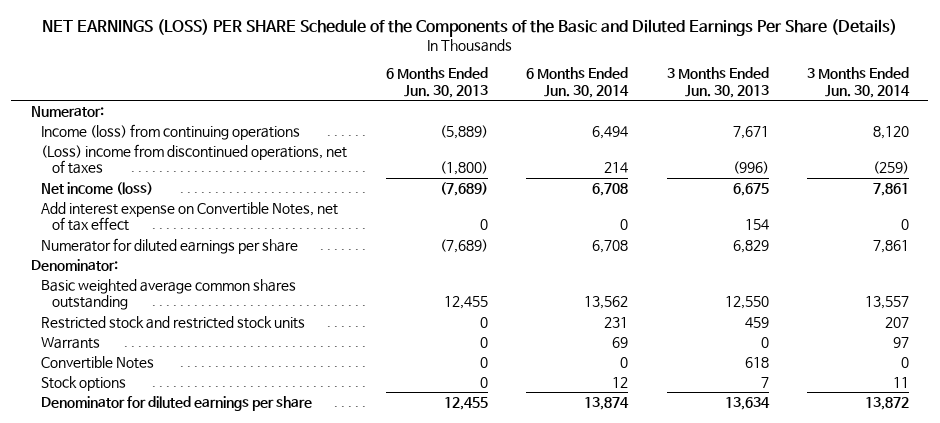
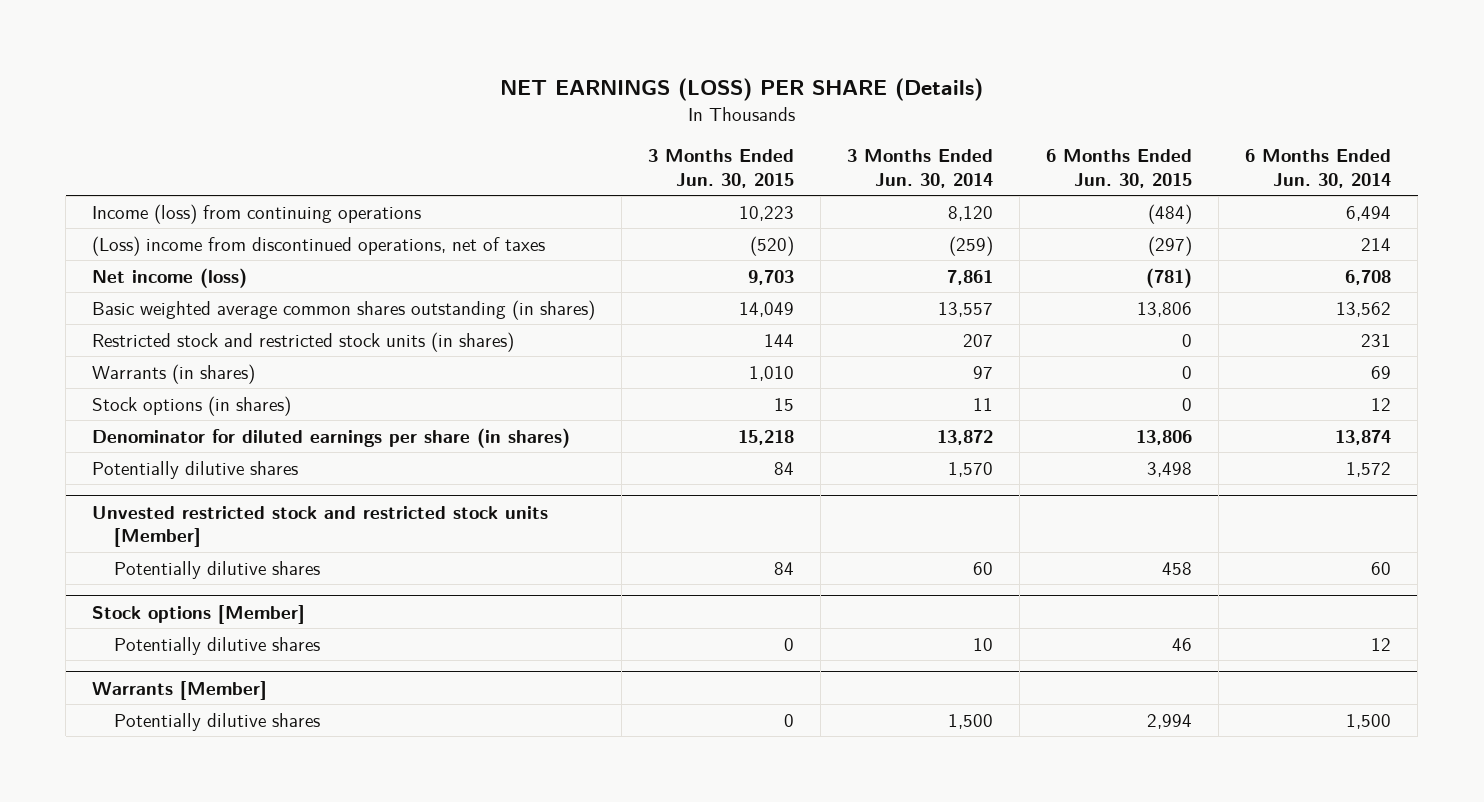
- NET EARNINGS (LOSS) PER SHARE Schedule of the Components of the Basic and Diluted Earnings Per Share (Details)
+ NET EARNINGS (LOSS) PER SHARE (Details)
- | 6 Months Ended Jun. 30, 2013 | 6 Months Ended Jun. 30, 2014 | 3 Months Ended Jun. 30, 2013 | 3 Months Ended Jun. 30, 2014
+ | 3 Months Ended Jun. 30, 2015 | 3 Months Ended Jun. 30, 2014 | 6 Months Ended Jun. 30, 2015 | 6 Months Ended Jun. 30, 2014
- Numerator:
- Add interest expense on Convertible Notes, net of tax effect | 0 | 0 | 154 | 0
- Numerator for diluted earnings per share | (7,689) | 6,708 | 6,829 | 7,861
- Denominator:
- Basic weighted average common shares outstanding | 12,455 | 13,562 | 12,550 | 13,557
- Restricted stock and restricted stock units | 0 | 231 | 459 | 207
- Warrants | 0 | 69 | 0 | 97
- Convertible Notes | 0 | 0 | 618 | 0
- Stock options | 0 | 12 | 7 | 11
- Denominator for diluted earnings per share | 12,455 | 13,874 | 13,634 | 13,872
+ Basic weighted average common shares outstanding (in shares) | 14,049 | 13,557 | 13,806 | 13,562
+ Restricted stock and restricted stock units (in shares) | 144 | 207 | 0 | 231
+ Warrants (in shares) | 1,010 | 97 | 0 | 69
+ Stock options (in shares) | 15 | 11 | 0 | 12
+ Denominator for diluted earnings per share (in shares) | 15,218 | 13,872 | 13,806 | 13,874
+ Potentially dilutive shares | 84 | 1,570 | 3,498 | 1,572
+ Unvested restricted stock and restricted stock units [Member]
+ Potentially dilutive shares | 84 | 60 | 458 | 60
+ Stock options [Member]
+ Potentially dilutive shares | 0 | 10 | 46 | 12
+ Warrants [Member]
+ Potentially dilutive shares | 0 | 1,500 | 2,994 | 1,500

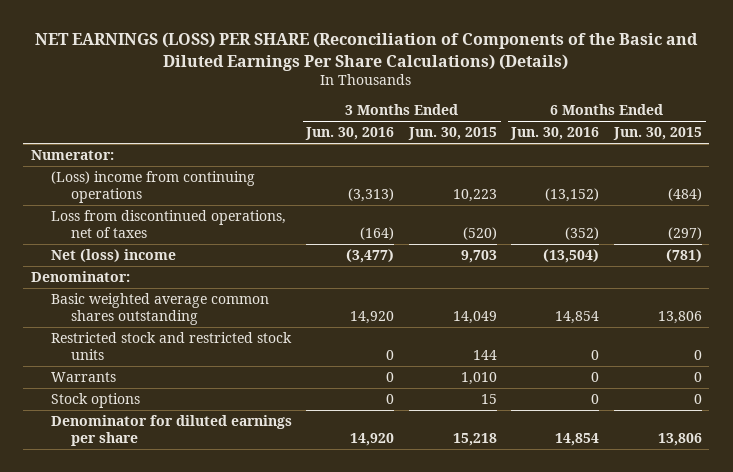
- NET EARNINGS (LOSS) PER SHARE (Details)
+ NET EARNINGS (LOSS) PER SHARE (Reconciliation of Components of the Basic and Diluted Earnings Per Share Calculations) (Details)
- | 3 Months Ended Jun. 30, 2015 | 3 Months Ended Jun. 30, 2014 | 6 Months Ended Jun. 30, 2015 | 6 Months Ended Jun. 30, 2014
+ | 3 Months Ended Jun. 30, 2016 | 3 Months Ended Jun. 30, 2015 | 6 Months Ended Jun. 30, 2016 | 6 Months Ended Jun. 30, 2015
- Income (loss) from continuing operations | 10,223 | 8,120 | (484) | 6,494
- (Loss) income from discontinued operations, net of taxes | (520) | (259) | (297) | 214
- Net income (loss) | 9,703 | 7,861 | (781) | 6,708
- Basic weighted average common shares outstanding (in shares) | 14,049 | 13,557 | 13,806 | 13,562
- Restricted stock and restricted stock units (in shares) | 144 | 207 | 0 | 231
- Warrants (in shares) | 1,010 | 97 | 0 | 69
- Stock options (in shares) | 15 | 11 | 0 | 12
- Denominator for diluted earnings per share (in shares) | 15,218 | 13,872 | 13,806 | 13,874
- Potentially dilutive shares | 84 | 1,570 | 3,498 | 1,572
- Unvested restricted stock and restricted stock units [Member]
- Potentially dilutive shares | 84 | 60 | 458 | 60
- Stock options [Member]
- Potentially dilutive shares | 0 | 10 | 46 | 12
- Warrants [Member]
- Potentially dilutive shares | 0 | 1,500 | 2,994 | 1,500
+ Numerator:
+ (Loss) income from continuing operations | (3,313) | 10,223 | (13,152) | (484)
+ Loss from discontinued operations, net of taxes | (164) | (520) | (352) | (297)
+ Net (loss) income | (3,477) | 9,703 | (13,504) | (781)
+ Denominator:
+ Basic weighted average common shares outstanding | 14,920 | 14,049 | 14,854 | 13,806
+ Restricted stock and restricted stock units | 0 | 144 | 0 | 0
+ Warrants | 0 | 1,010 | 0 | 0
+ Stock options | 0 | 15 | 0 | 0
+ Denominator for diluted earnings per share | 14,920 | 15,218 | 14,854 | 13,806

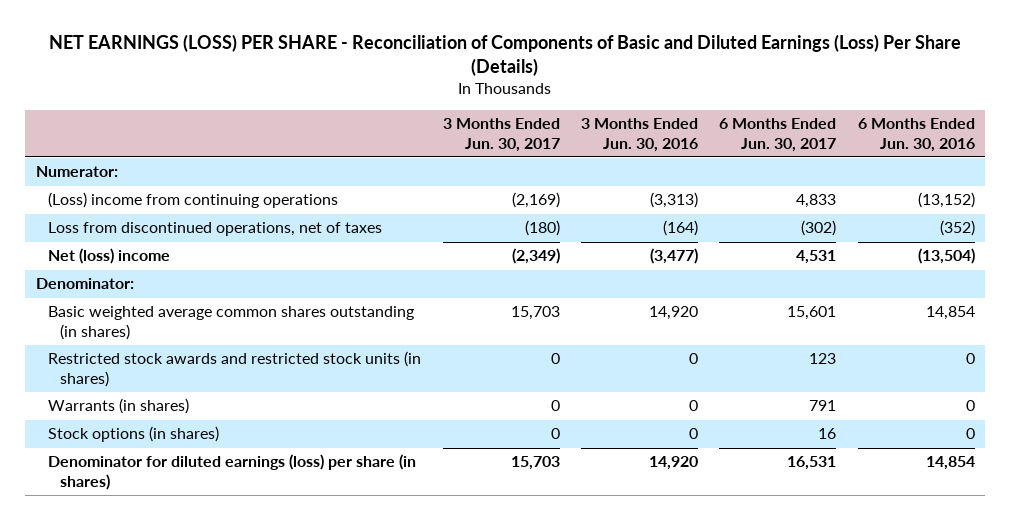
- NET EARNINGS (LOSS) PER SHARE (Reconciliation of Components of the Basic and Diluted Earnings Per Share Calculations) (Details)
+ NET EARNINGS (LOSS) PER SHARE - Reconciliation of Components of Basic and Diluted Earnings (Loss) Per Share (Details)
- | 3 Months Ended Jun. 30, 2016 | 3 Months Ended Jun. 30, 2015 | 6 Months Ended Jun. 30, 2016 | 6 Months Ended Jun. 30, 2015
+ | 3 Months Ended Jun. 30, 2017 | 3 Months Ended Jun. 30, 2016 | 6 Months Ended Jun. 30, 2017 | 6 Months Ended Jun. 30, 2016
- Basic weighted average common shares outstanding | 14,920 | 14,049 | 14,854 | 13,806
- Restricted stock and restricted stock units | 0 | 144 | 0 | 0
- Warrants | 0 | 1,010 | 0 | 0
- Stock options | 0 | 15 | 0 | 0
- Denominator for diluted earnings per share | 14,920 | 15,218 | 14,854 | 13,806
+ Basic weighted average common shares outstanding (in shares) | 15,703 | 14,920 | 15,601 | 14,854
+ Restricted stock awards and restricted stock units (in shares) | 0 | 0 | 123 | 0
+ Warrants (in shares) | 0 | 0 | 791 | 0
+ Stock options (in shares) | 0 | 0 | 16 | 0
+ Denominator for diluted earnings (loss) per share (in shares) | 15,703 | 14,920 | 16,531 | 14,854

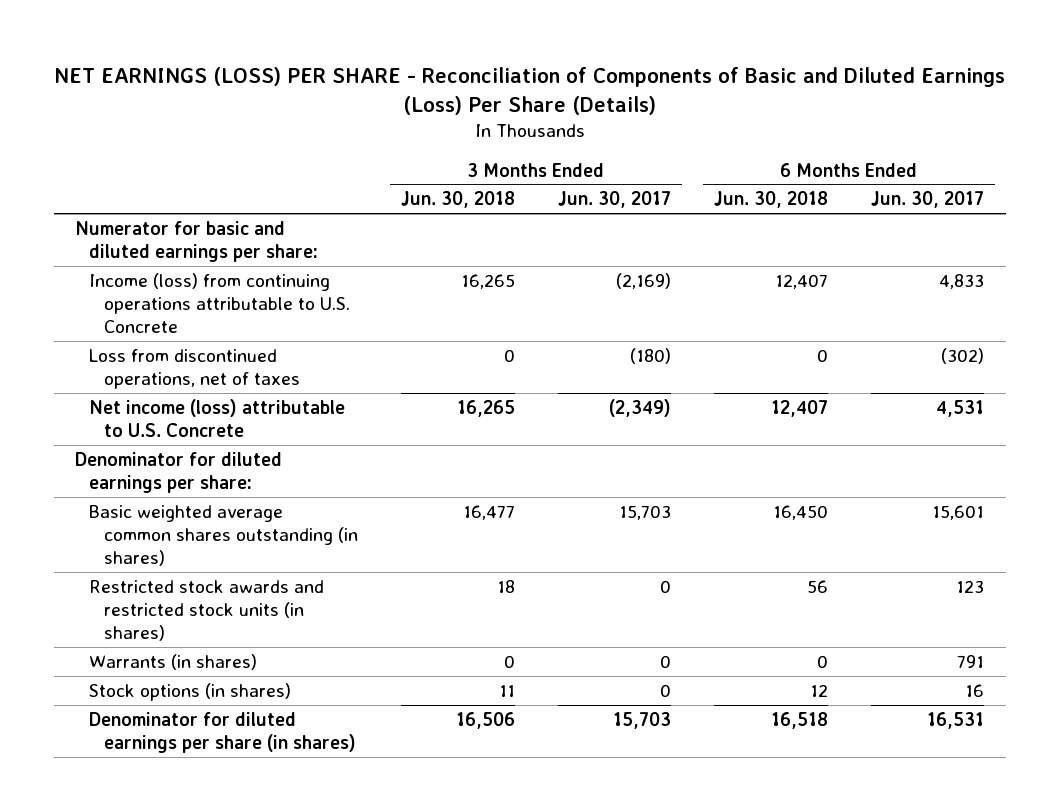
- | 3 Months Ended Jun. 30, 2017 | 3 Months Ended Jun. 30, 2016 | 6 Months Ended Jun. 30, 2017 | 6 Months Ended Jun. 30, 2016
+ | 3 Months Ended Jun. 30, 2018 | 3 Months Ended Jun. 30, 2017 | 6 Months Ended Jun. 30, 2018 | 6 Months Ended Jun. 30, 2017
- Numerator:
- (Loss) income from continuing operations | (2,169) | (3,313) | 4,833 | (13,152)
+ Numerator for basic and diluted earnings per share:
+ Income (loss) from continuing operations attributable to U.S. Concrete | 16,265 | (2,169) | 12,407 | 4,833
- Net (loss) income | (2,349) | (3,477) | 4,531 | (13,504)
- Denominator:
+ Net income (loss) attributable to U.S. Concrete | 16,265 | (2,349) | 12,407 | 4,531
+ Denominator for diluted earnings per share:
- Denominator for diluted earnings (loss) per share (in shares) | 15,703 | 14,920 | 16,531 | 14,854
+ Denominator for diluted earnings per share (in shares) | 16,506 | 15,703 | 16,518 | 16,531

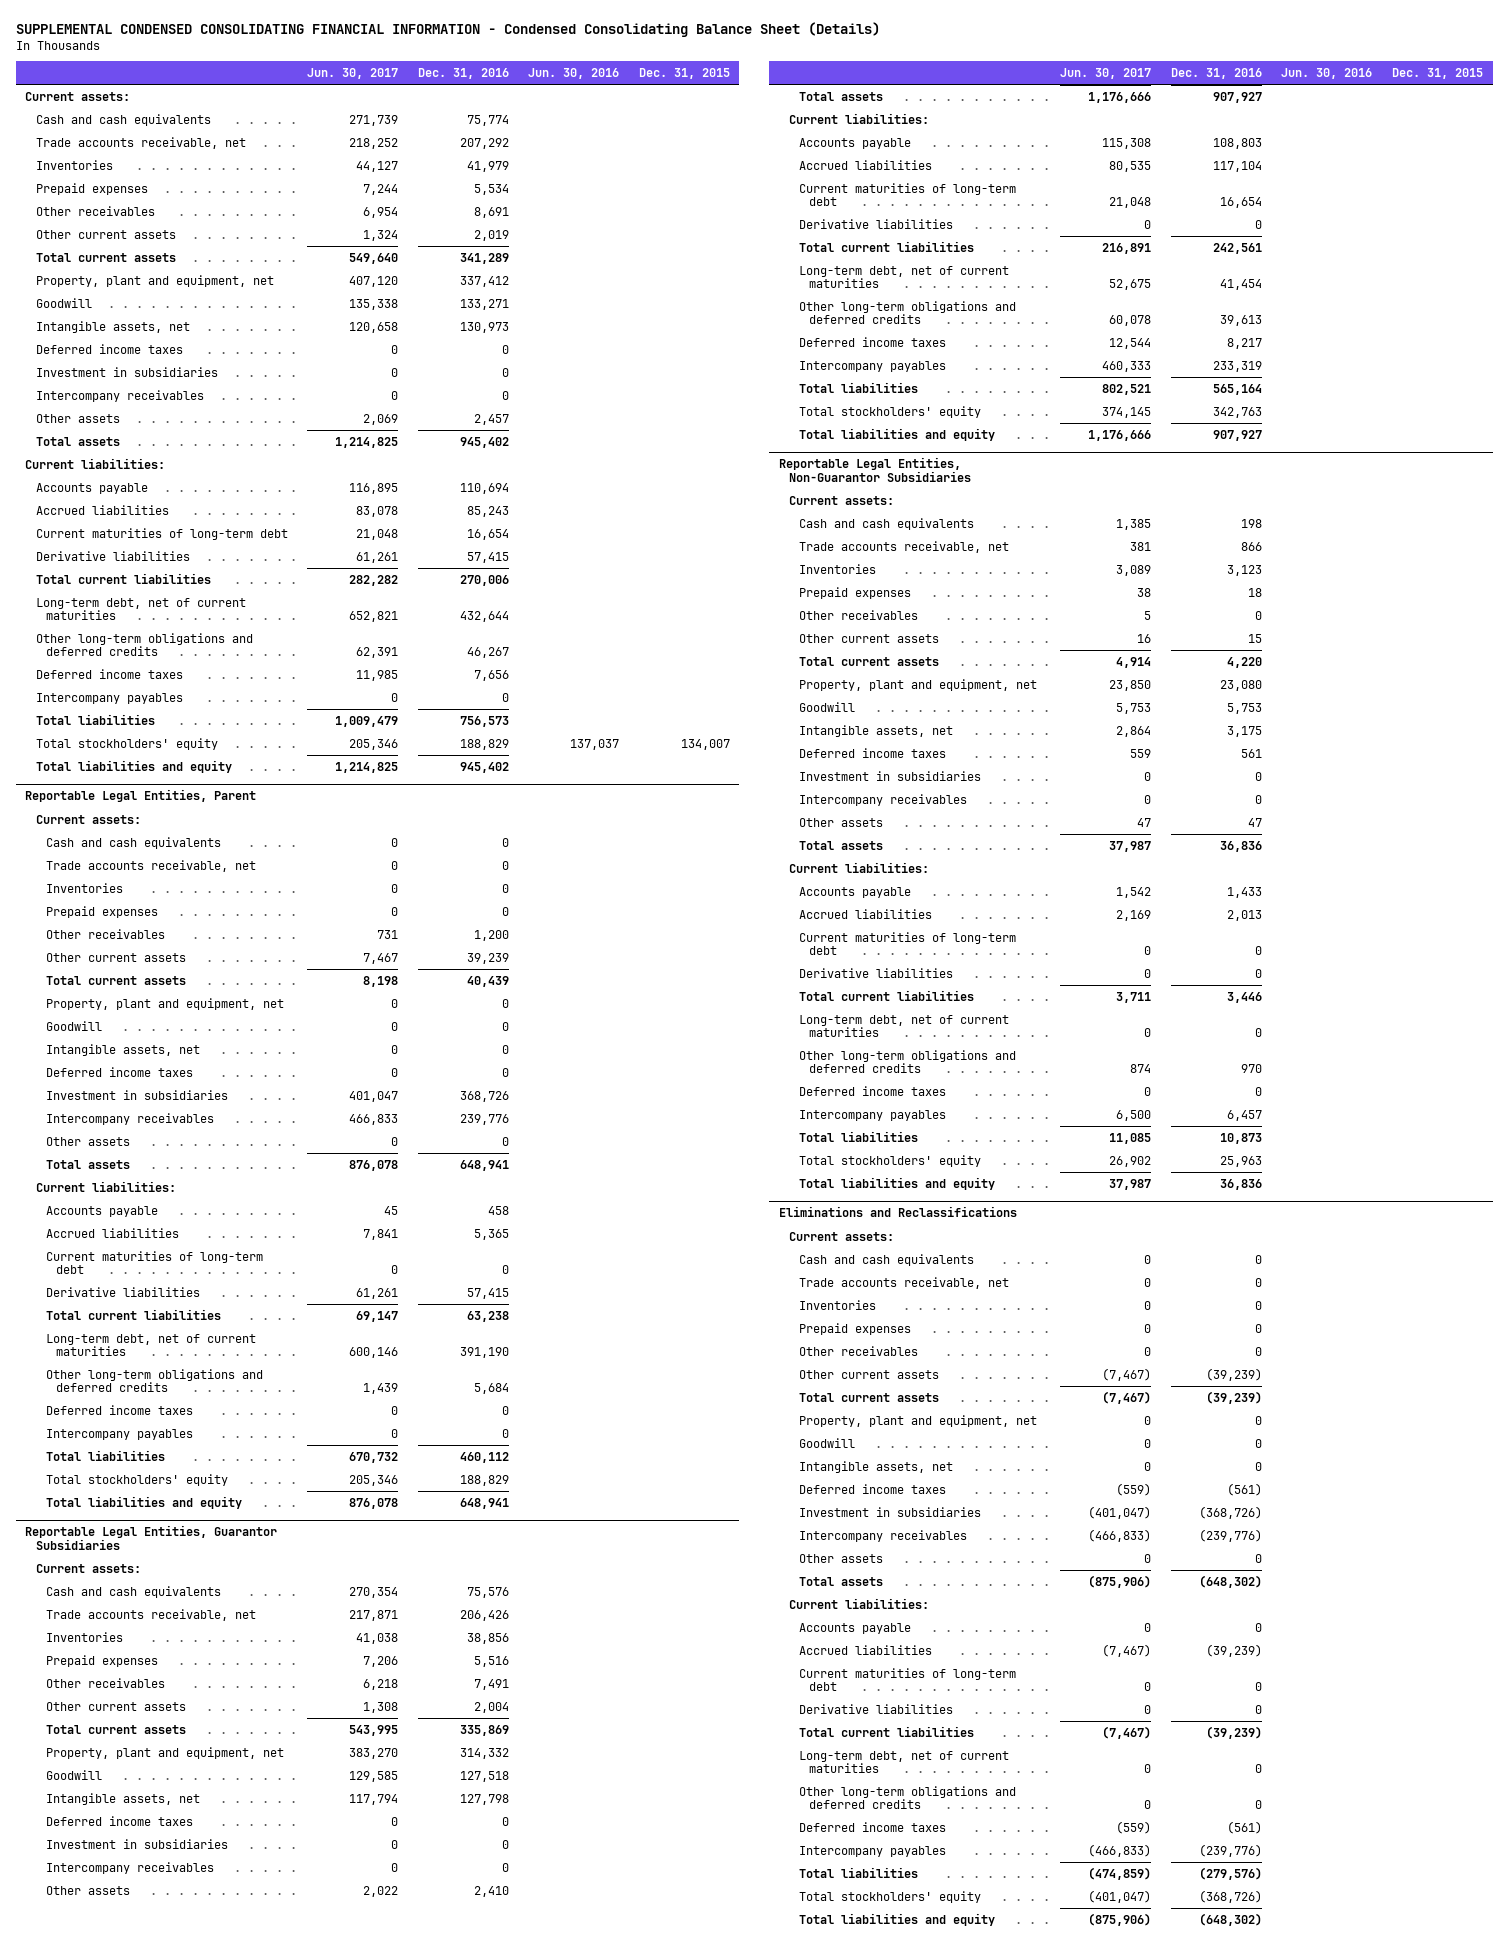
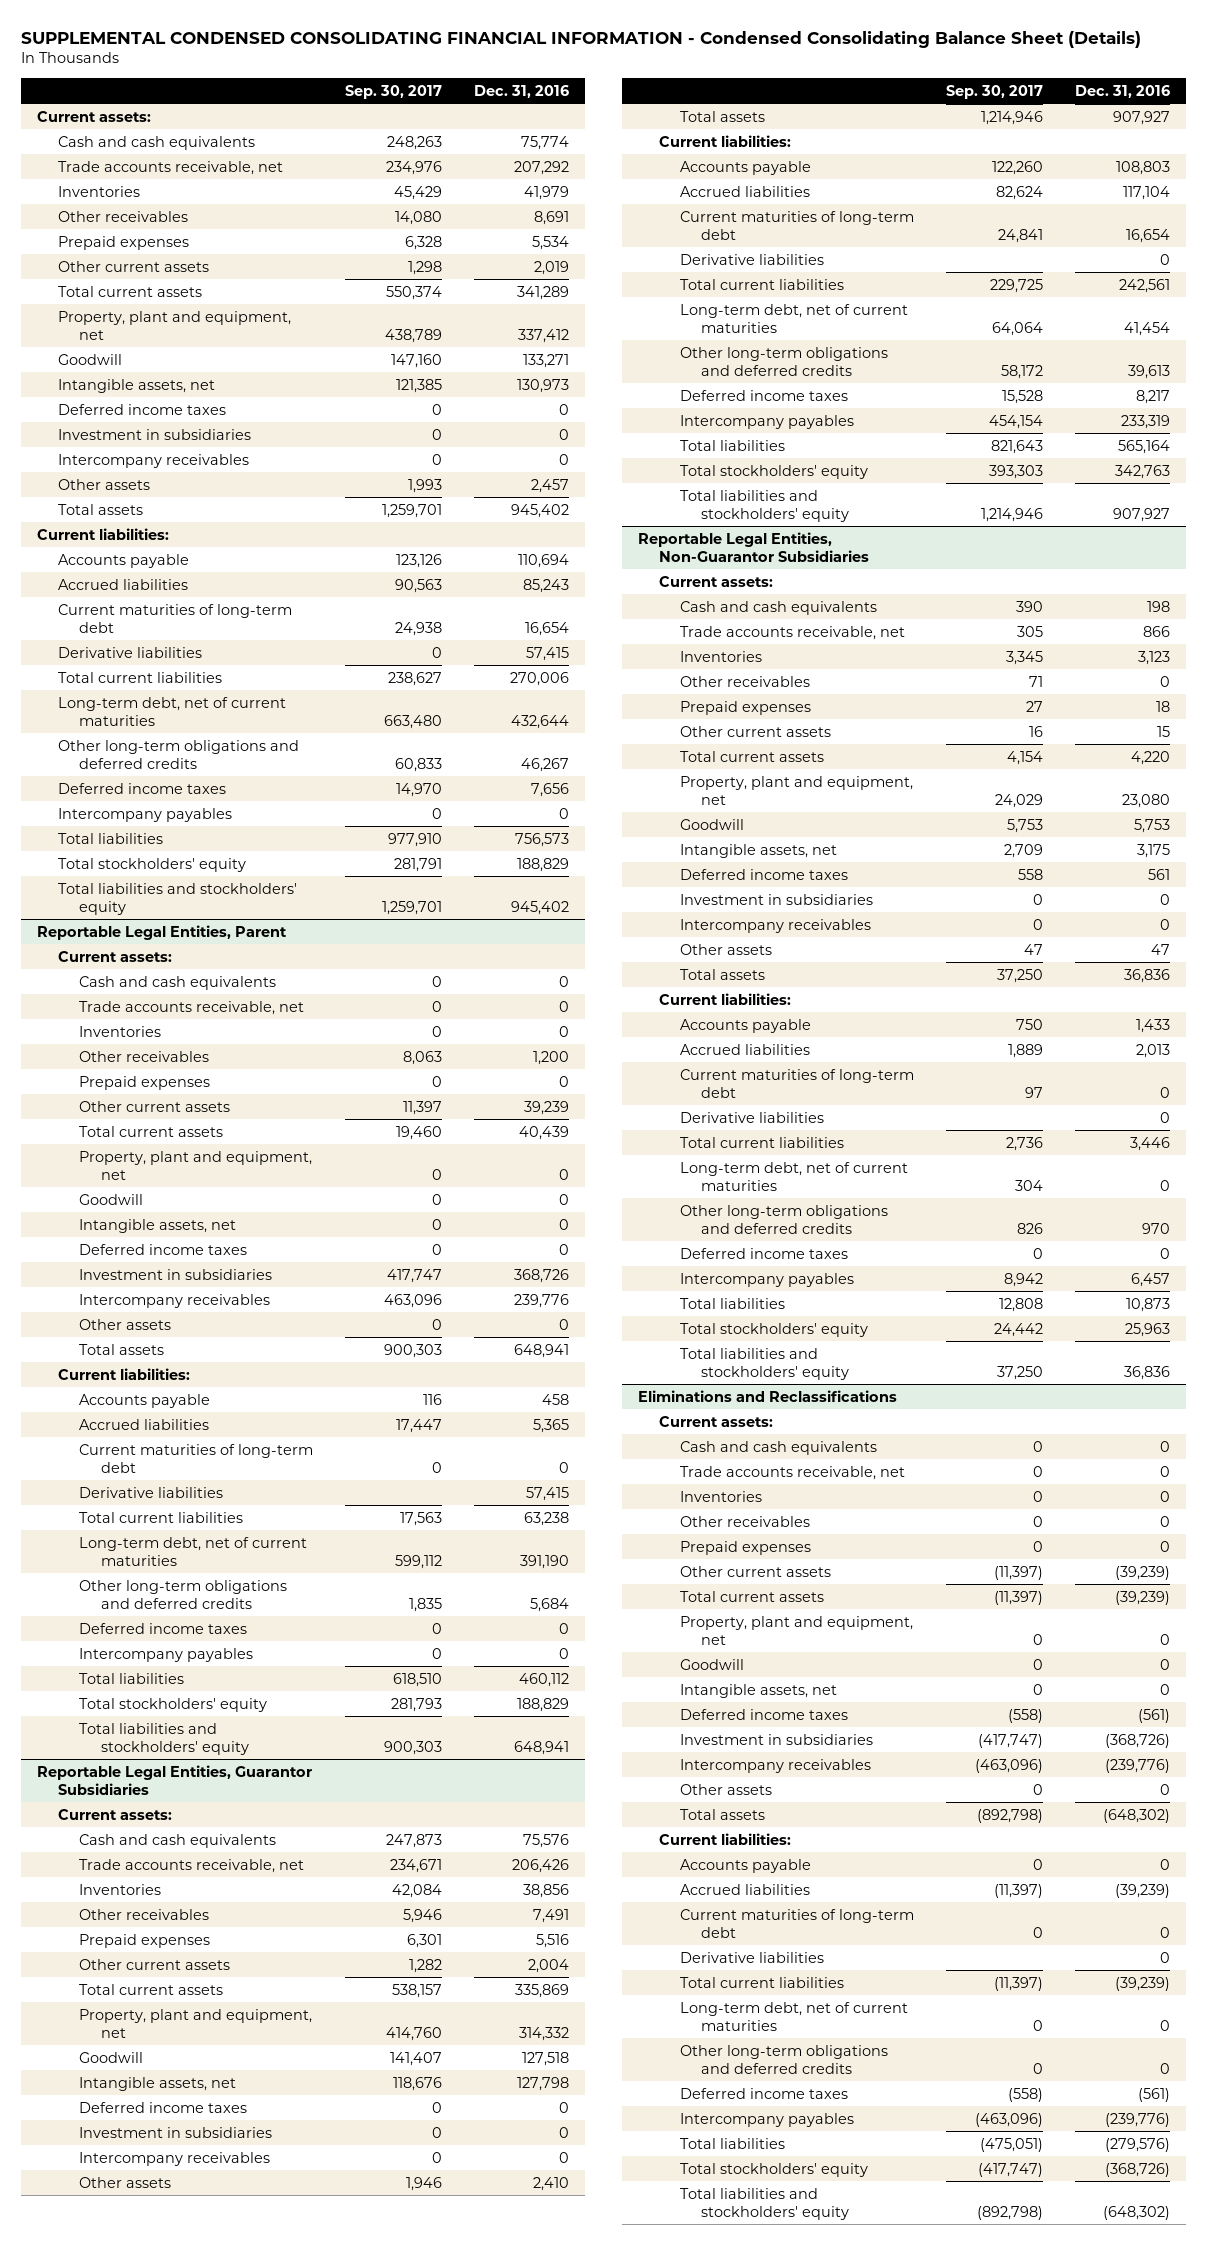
- | Jun. 30, 2017 | Dec. 31, 2016 | Jun. 30, 2016 | Dec. 31, 2015
+ | Sep. 30, 2017 | Dec. 31, 2016
moved down: Prepaid expenses | 6,328 | 5,534
- Total liabilities and equity | 1,214,825 | 945,402 | |
+ Total liabilities and stockholders' equity | 1,259,701 | 945,402
@ Reportable Legal Entities, Parent
moved down: Prepaid expenses | 0 | 0
- Total liabilities and equity | 876,078 | 648,941 | |
+ Total liabilities and stockholders' equity | 900,303 | 648,941
@ Reportable Legal Entities, Guarantor Subsidiaries
moved down: Prepaid expenses | 6,301 | 5,516
- Total liabilities and equity | 1,176,666 | 907,927 | |
+ Total liabilities and stockholders' equity | 1,214,946 | 907,927
@ Reportable Legal Entities, Non-Guarantor Subsidiaries
moved down: Prepaid expenses | 27 | 18
- Total liabilities and equity | 37,987 | 36,836 | |
+ Total liabilities and stockholders' equity | 37,250 | 36,836
@ Eliminations and Reclassifications
moved down: Prepaid expenses | 0 | 0
- Total liabilities and equity | (875,906) | (648,302) | |
+ Total liabilities and stockholders' equity | (892,798) | (648,302)

